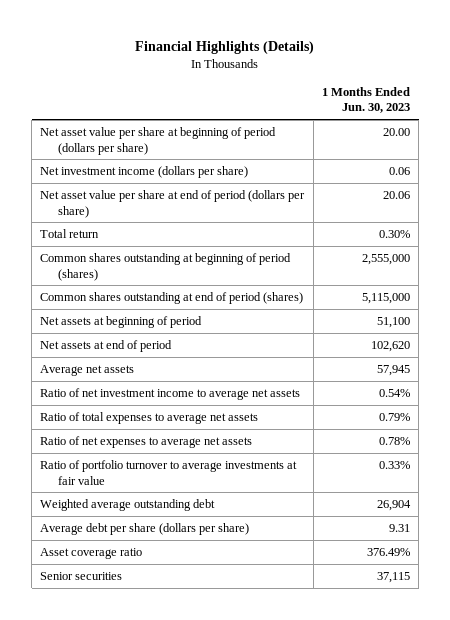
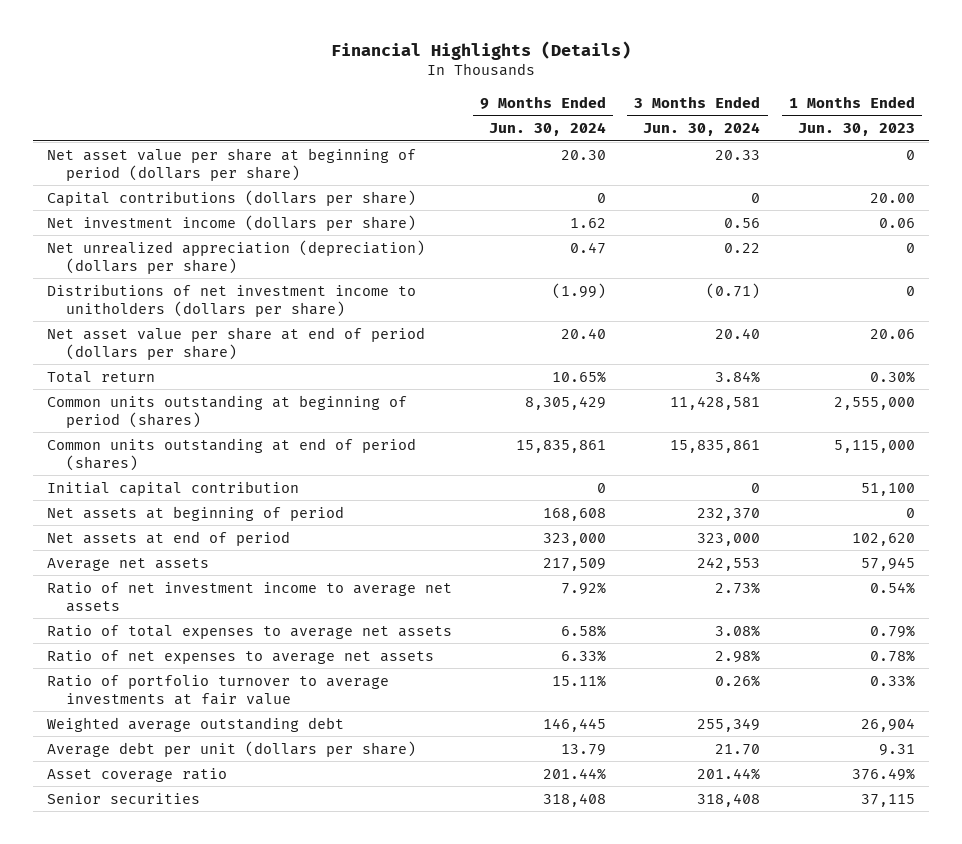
- | 1 Months Ended Jun. 30, 2023
+ | 9 Months Ended Jun. 30, 2024 | 3 Months Ended Jun. 30, 2024 | 1 Months Ended Jun. 30, 2023
- Net asset value per share at beginning of period (dollars per share) | 20.00
+ Net asset value per share at beginning of period (dollars per share) | 20.30 | 20.33 | 0
+ Capital contributions (dollars per share) | 0 | 0 | 20.00
+ Net unrealized appreciation (depreciation) (dollars per share) | 0.47 | 0.22 | 0
+ Distributions of net investment income to unitholders (dollars per share) | (1.99) | (0.71) | 0
- Common shares outstanding at beginning of period (shares) | 2,555,000
- Common shares outstanding at end of period (shares) | 5,115,000
- Net assets at beginning of period | 51,100
+ Common units outstanding at beginning of period (shares) | 8,305,429 | 11,428,581 | 2,555,000
+ Common units outstanding at end of period (shares) | 15,835,861 | 15,835,861 | 5,115,000
+ Initial capital contribution | 0 | 0 | 51,100
+ Net assets at beginning of period | 168,608 | 232,370 | 0
- Average debt per share (dollars per share) | 9.31
+ Average debt per unit (dollars per share) | 13.79 | 21.70 | 9.31

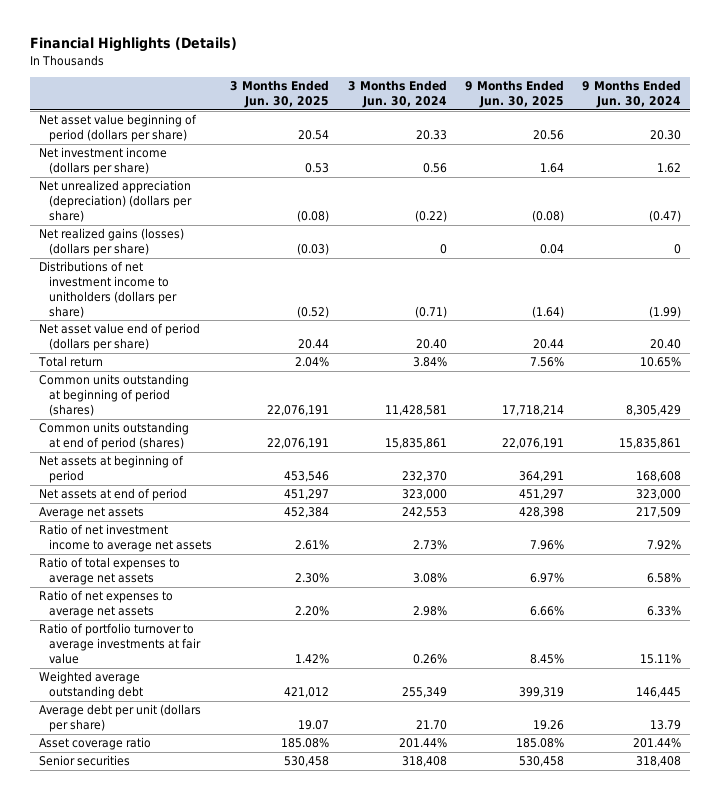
- | 9 Months Ended Jun. 30, 2024 | 3 Months Ended Jun. 30, 2024 | 1 Months Ended Jun. 30, 2023
+ | 3 Months Ended Jun. 30, 2025 | 3 Months Ended Jun. 30, 2024 | 9 Months Ended Jun. 30, 2025 | 9 Months Ended Jun. 30, 2024
- Net asset value per share at beginning of period (dollars per share) | 20.30 | 20.33 | 0
- Capital contributions (dollars per share) | 0 | 0 | 20.00
+ Net asset value beginning of period (dollars per share) | 20.54 | 20.33 | 20.56 | 20.30
- Net unrealized appreciation (depreciation) (dollars per share) | 0.47 | 0.22 | 0
+ Net unrealized appreciation (depreciation) (dollars per share) | (0.08) | (0.22) | (0.08) | (0.47)
+ Net realized gains (losses) (dollars per share) | (0.03) | 0 | 0.04 | 0
- Net asset value per share at end of period (dollars per share) | 20.40 | 20.40 | 20.06
+ Net asset value end of period (dollars per share) | 20.44 | 20.40 | 20.44 | 20.40
- Initial capital contribution | 0 | 0 | 51,100

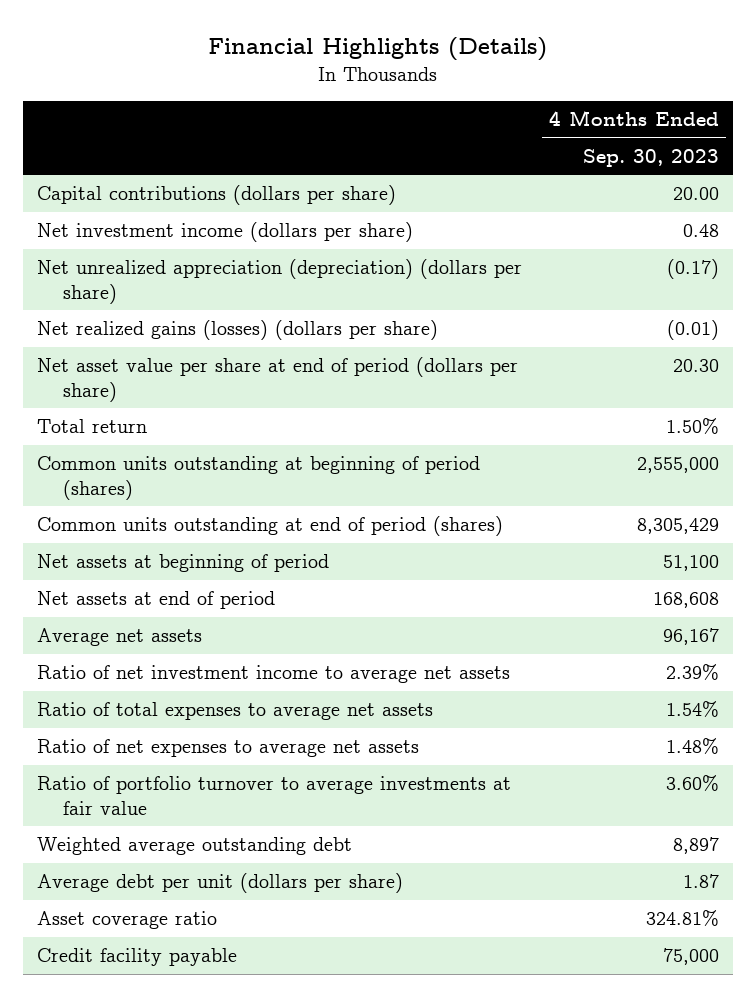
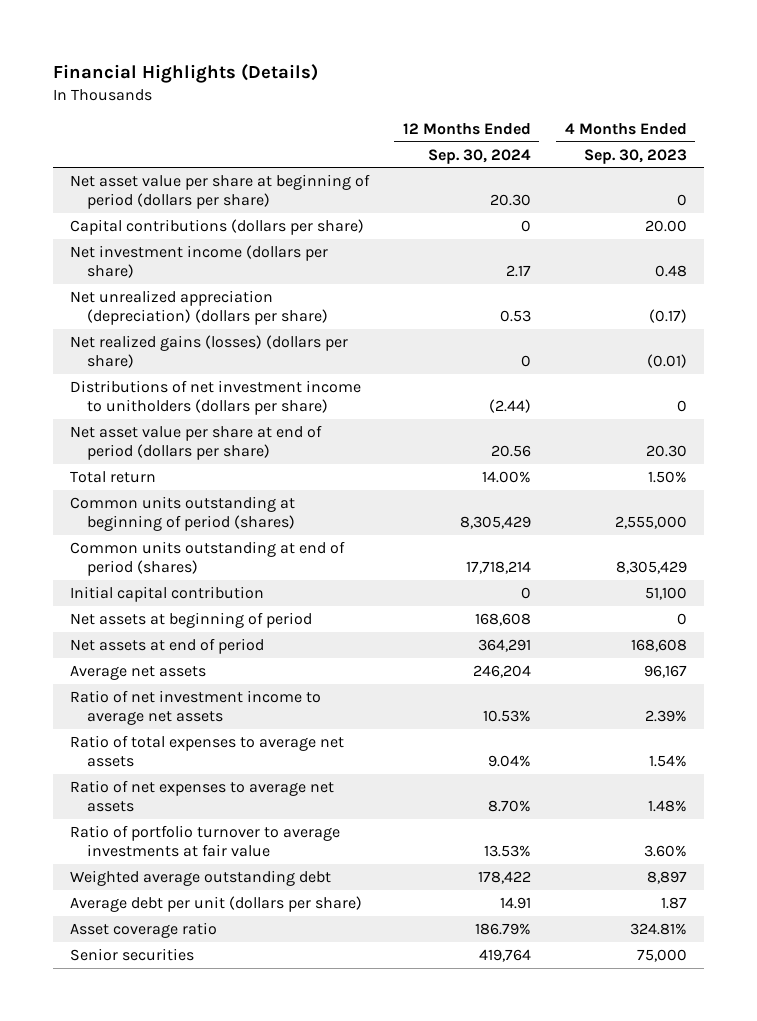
- | 4 Months Ended Sep. 30, 2023
+ | 12 Months Ended Sep. 30, 2024 | 4 Months Ended Sep. 30, 2023
+ Net asset value per share at beginning of period (dollars per share) | 20.30 | 0
+ Distributions of net investment income to unitholders (dollars per share) | (2.44) | 0
- Net assets at beginning of period | 51,100
+ Initial capital contribution | 0 | 51,100
+ Net assets at beginning of period | 168,608 | 0
- Credit facility payable | 75,000
+ Senior securities | 419,764 | 75,000

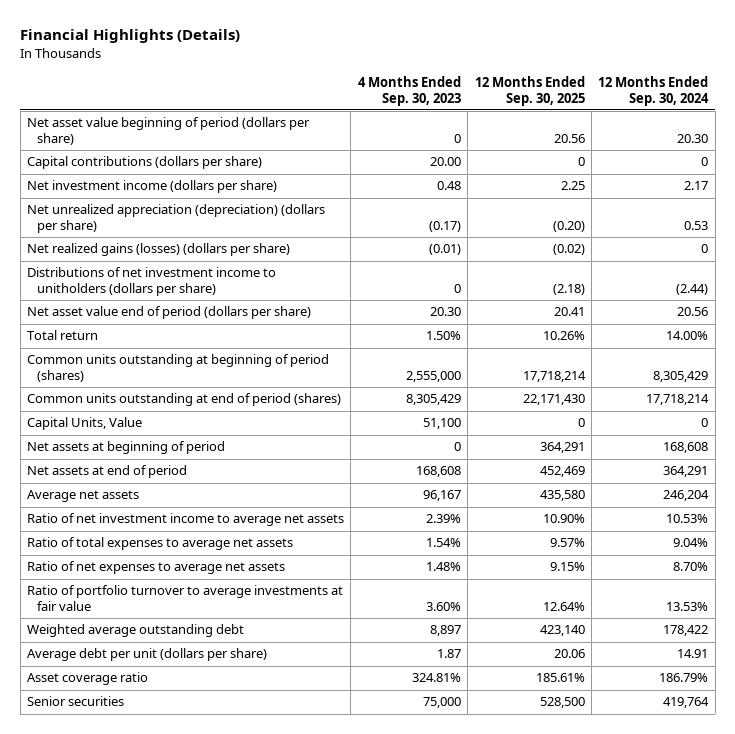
- | 12 Months Ended Sep. 30, 2024 | 4 Months Ended Sep. 30, 2023
+ | 4 Months Ended Sep. 30, 2023 | 12 Months Ended Sep. 30, 2025 | 12 Months Ended Sep. 30, 2024
- Net asset value per share at beginning of period (dollars per share) | 20.30 | 0
+ Net asset value beginning of period (dollars per share) | 0 | 20.56 | 20.30
- Net asset value per share at end of period (dollars per share) | 20.56 | 20.30
+ Net asset value end of period (dollars per share) | 20.30 | 20.41 | 20.56
- Initial capital contribution | 0 | 51,100
+ Capital Units, Value | 51,100 | 0 | 0

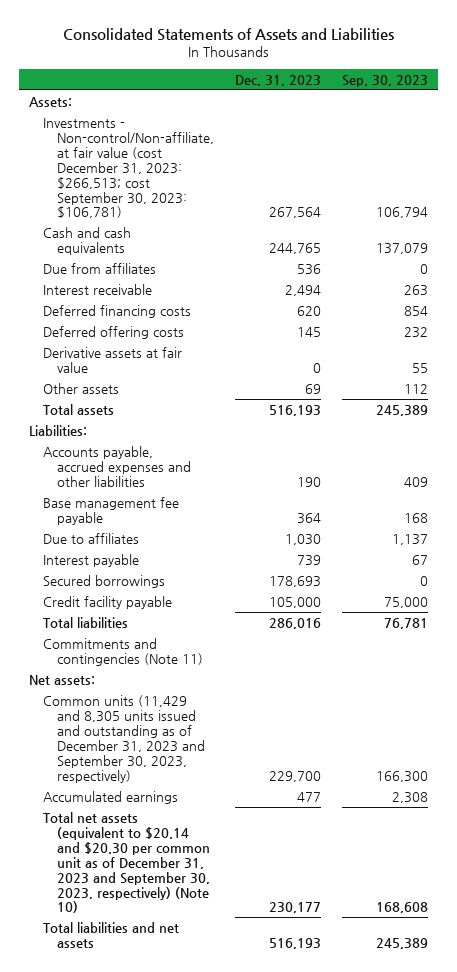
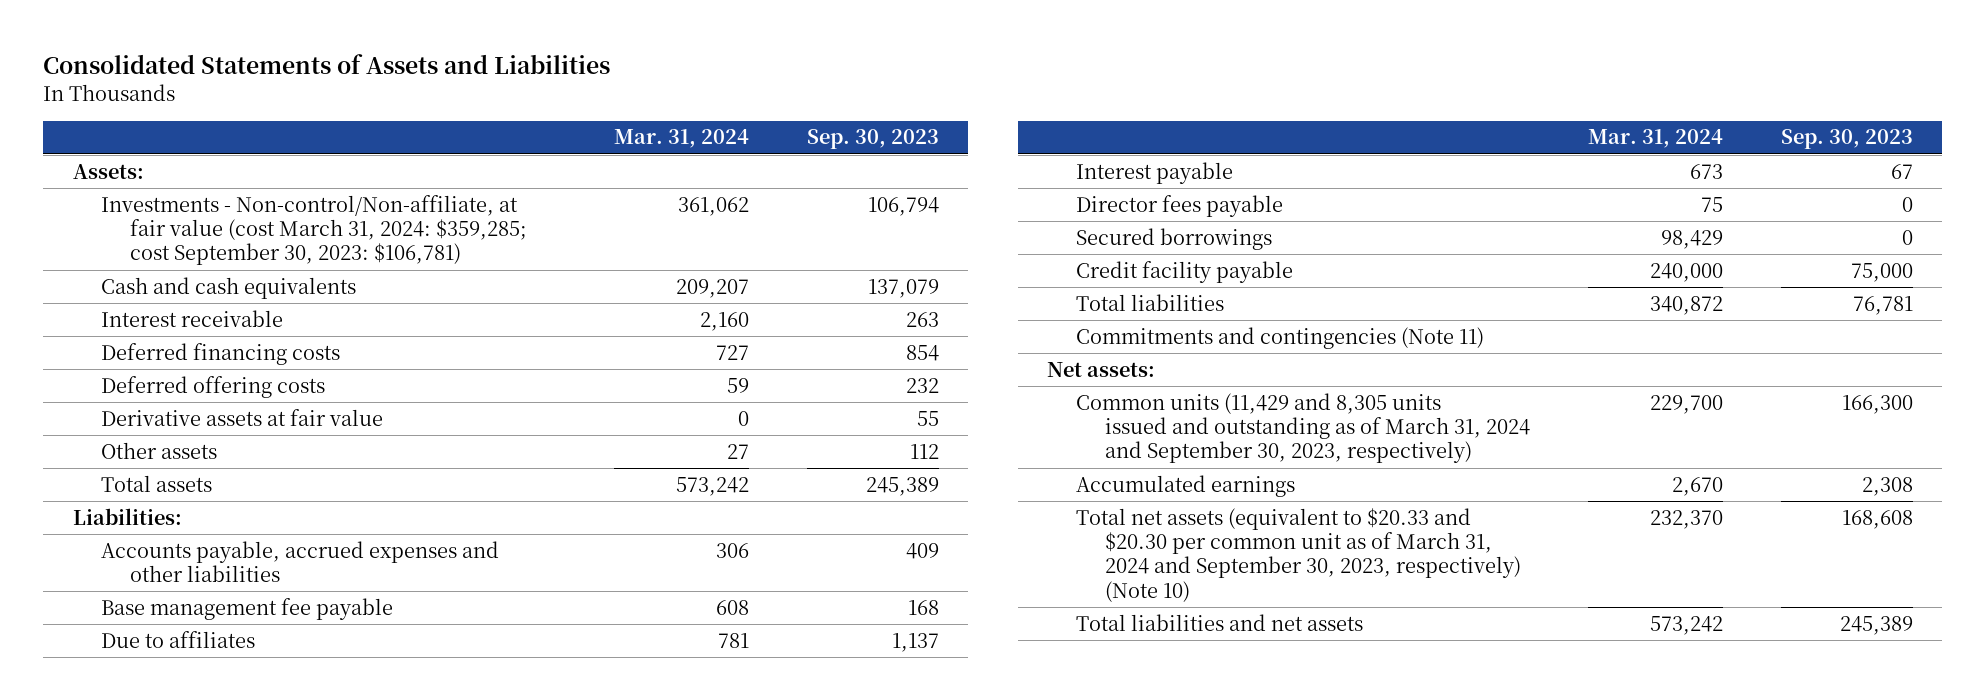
- | Dec. 31, 2023 | Sep. 30, 2023
+ | Mar. 31, 2024 | Sep. 30, 2023
- Investments - Non-control/Non-affiliate, at fair value (cost December 31, 2023: $266,513; cost September 30, 2023: $106,781) | 267,564 | 106,794
+ Investments - Non-control/Non-affiliate, at fair value (cost March 31, 2024: $359,285; cost September 30, 2023: $106,781) | 361,062 | 106,794
- Due from affiliates | 536 | 0
+ Director fees payable | 75 | 0
- Common units (11,429 and 8,305 units issued and outstanding as of December 31, 2023 and September 30, 2023, respectively) | 229,700 | 166,300
+ Common units (11,429 and 8,305 units issued and outstanding as of March 31, 2024 and September 30, 2023, respectively) | 229,700 | 166,300
- Total net assets (equivalent to $20.14 and $20.30 per common unit as of December 31, 2023 and September 30, 2023, respectively) (Note 10) | 230,177 | 168,608
+ Total net assets (equivalent to $20.33 and $20.30 per common unit as of March 31, 2024 and September 30, 2023, respectively) (Note 10) | 232,370 | 168,608

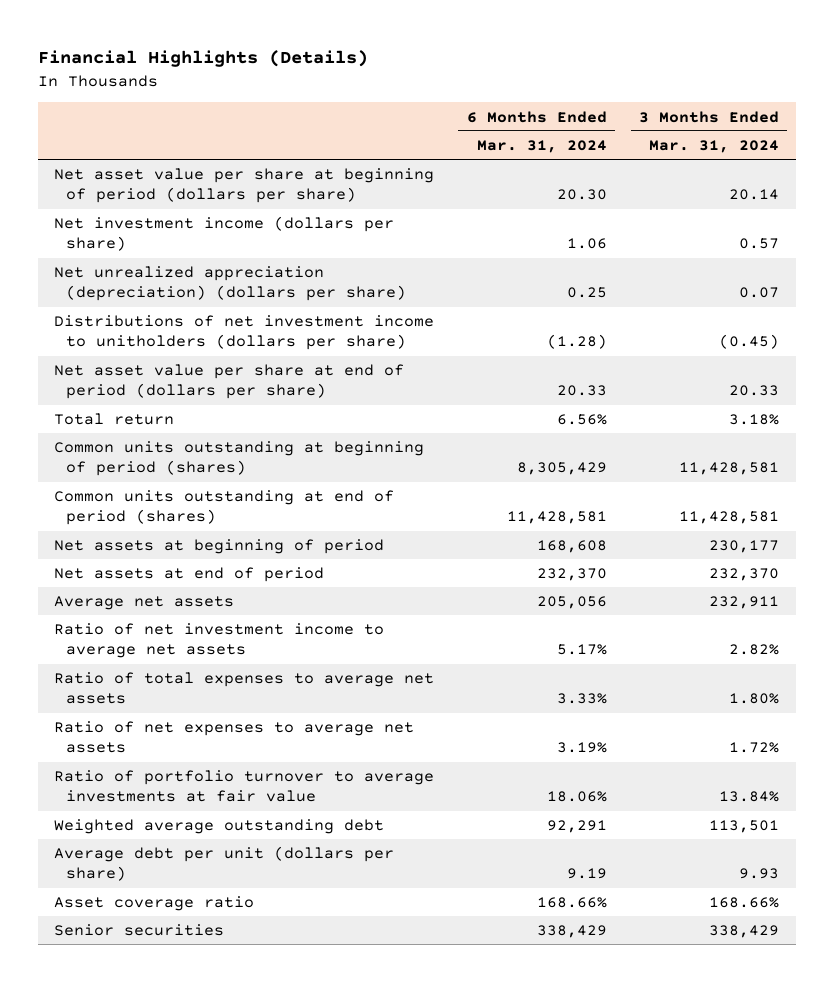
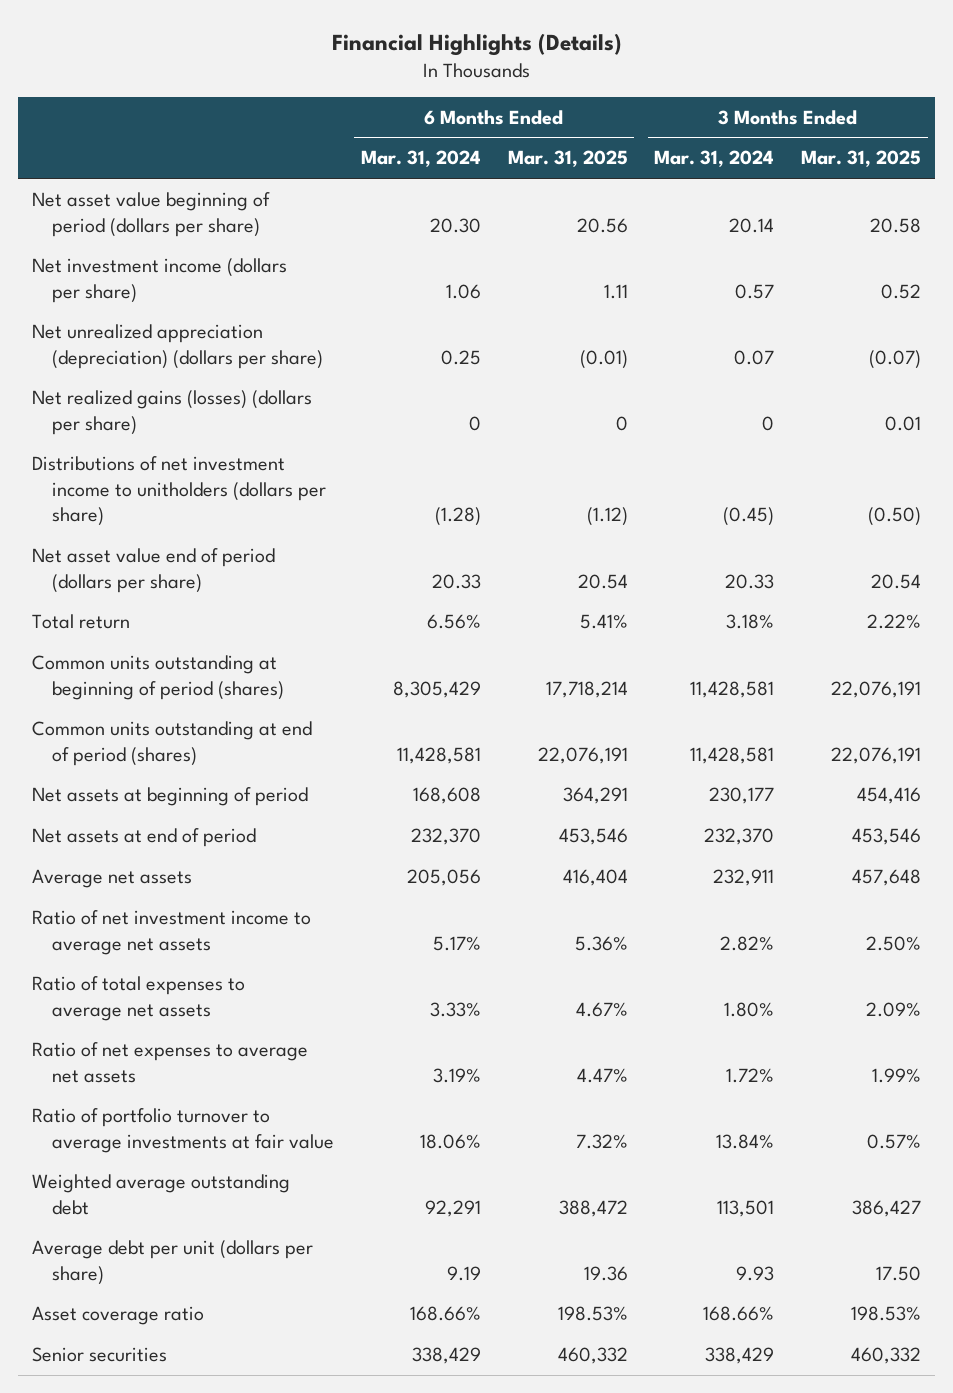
- | 6 Months Ended Mar. 31, 2024 | 3 Months Ended Mar. 31, 2024
+ | 6 Months Ended Mar. 31, 2024 | 6 Months Ended Mar. 31, 2025 | 3 Months Ended Mar. 31, 2024 | 3 Months Ended Mar. 31, 2025
- Net asset value per share at beginning of period (dollars per share) | 20.30 | 20.14
+ Net asset value beginning of period (dollars per share) | 20.30 | 20.56 | 20.14 | 20.58
+ Net realized gains (losses) (dollars per share) | 0 | 0 | 0 | 0.01
- Net asset value per share at end of period (dollars per share) | 20.33 | 20.33
+ Net asset value end of period (dollars per share) | 20.33 | 20.54 | 20.33 | 20.54

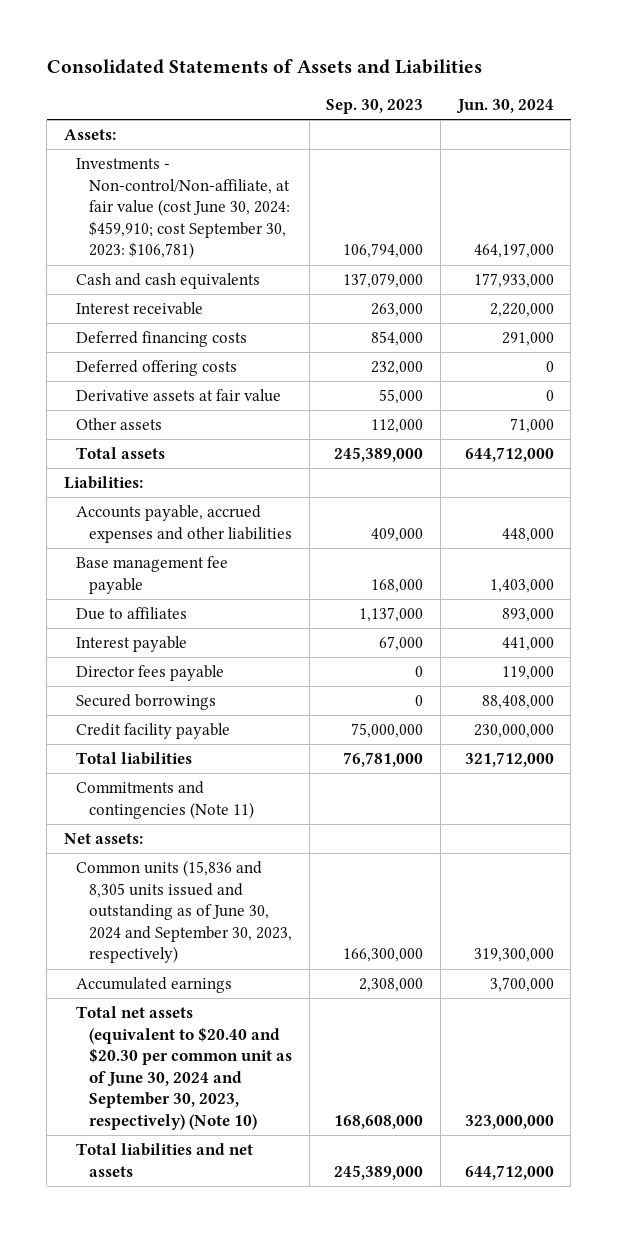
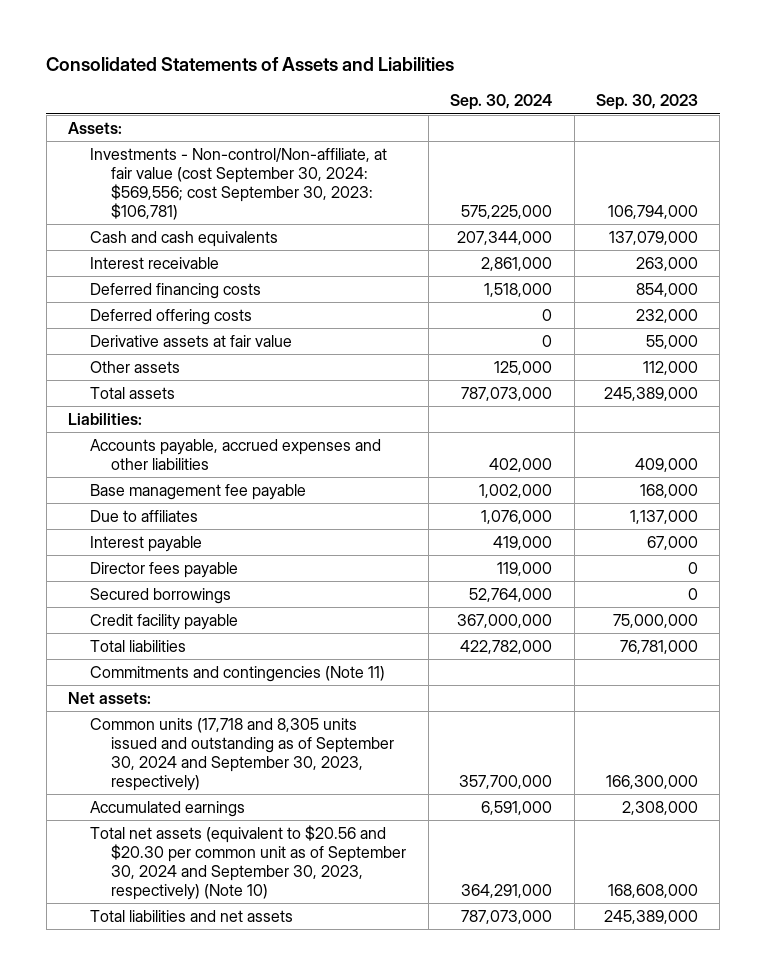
- | Sep. 30, 2023 | Jun. 30, 2024
+ | Sep. 30, 2024 | Sep. 30, 2023
- Investments - Non-control/Non-affiliate, at fair value (cost June 30, 2024: $459,910; cost September 30, 2023: $106,781) | 106,794,000 | 464,197,000
+ Investments - Non-control/Non-affiliate, at fair value (cost September 30, 2024: $569,556; cost September 30, 2023: $106,781) | 575,225,000 | 106,794,000
- Common units (15,836 and 8,305 units issued and outstanding as of June 30, 2024 and September 30, 2023, respectively) | 166,300,000 | 319,300,000
+ Common units (17,718 and 8,305 units issued and outstanding as of September 30, 2024 and September 30, 2023, respectively) | 357,700,000 | 166,300,000
- Total net assets (equivalent to $20.40 and $20.30 per common unit as of June 30, 2024 and September 30, 2023, respectively) (Note 10) | 168,608,000 | 323,000,000
+ Total net assets (equivalent to $20.56 and $20.30 per common unit as of September 30, 2024 and September 30, 2023, respectively) (Note 10) | 364,291,000 | 168,608,000

